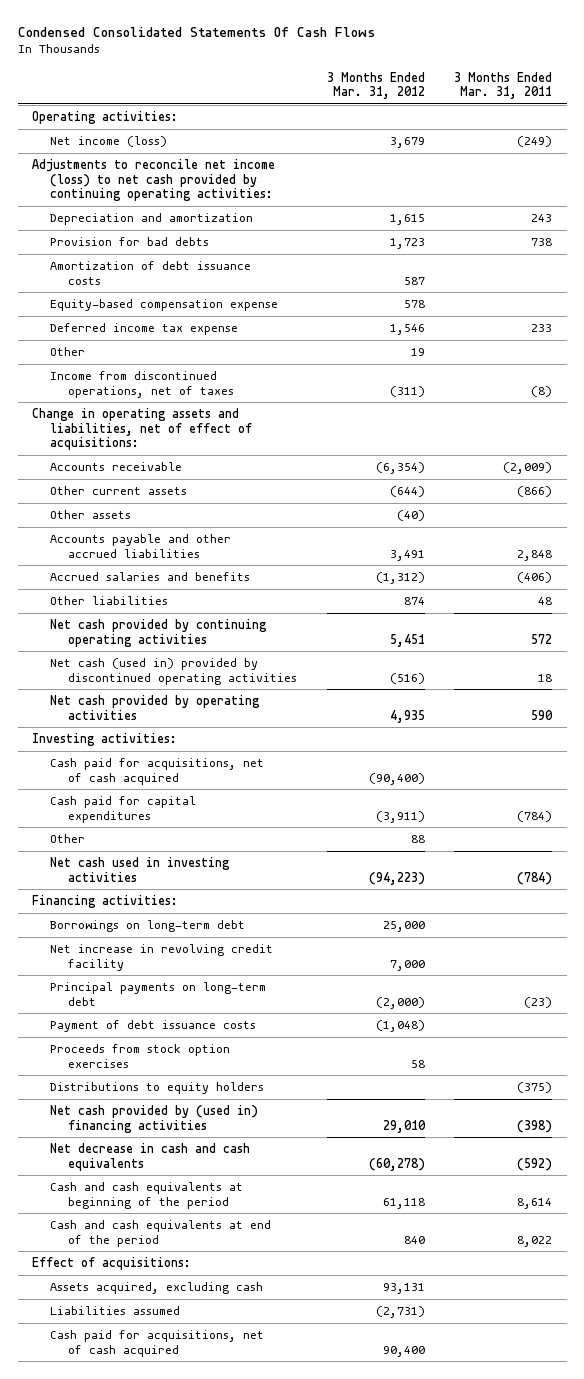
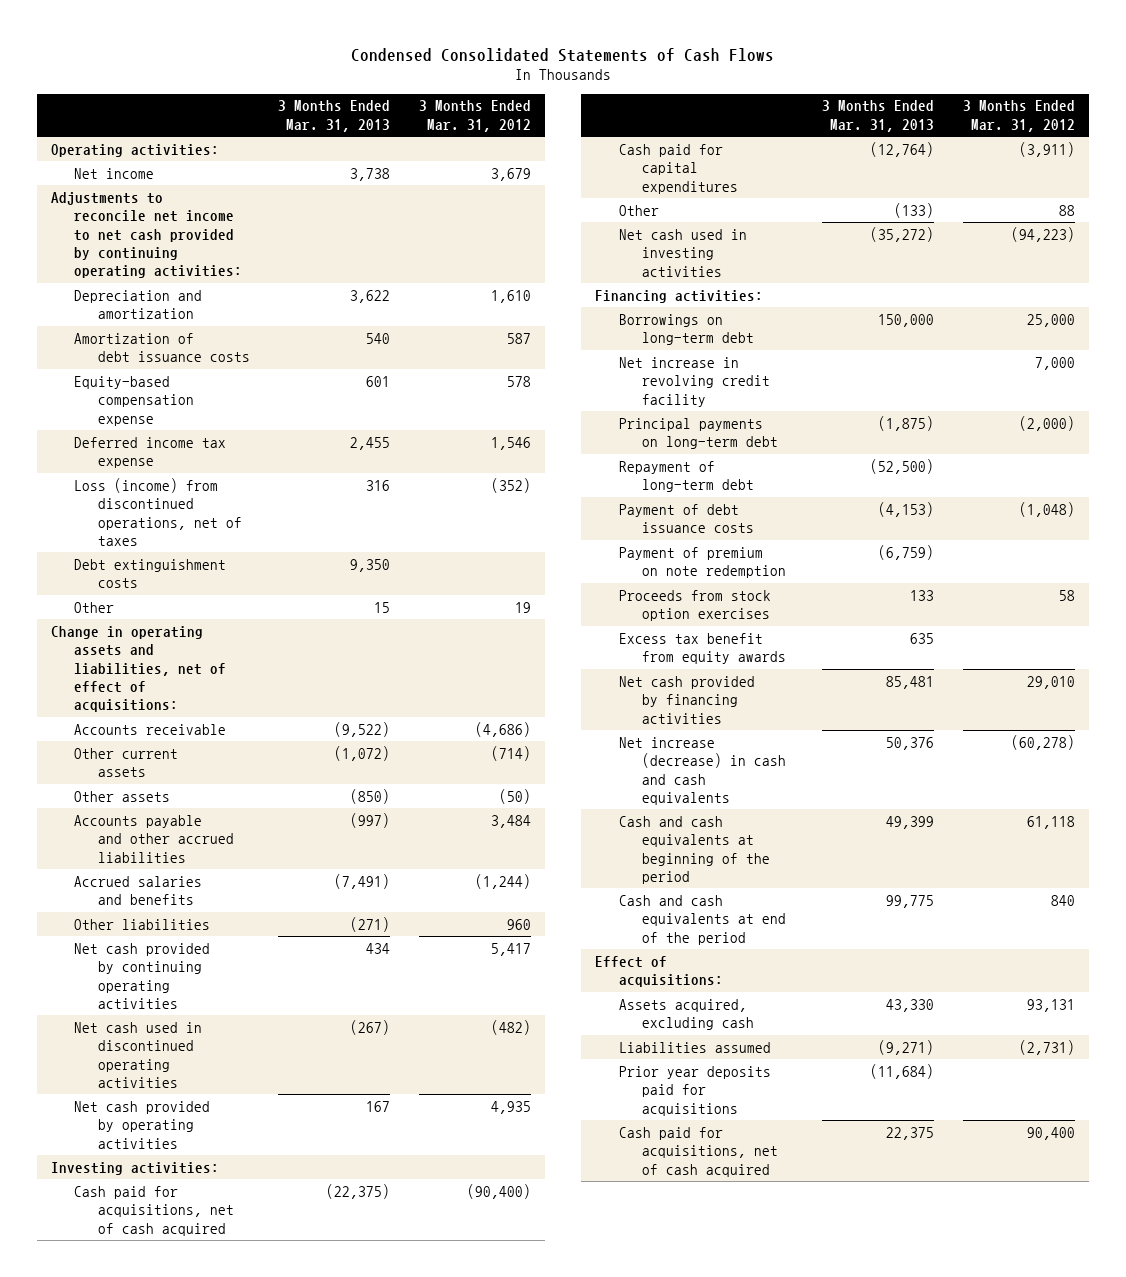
- Condensed Consolidated Statements Of Cash Flows
+ Condensed Consolidated Statements of Cash Flows
- | 3 Months Ended Mar. 31, 2012 | 3 Months Ended Mar. 31, 2011
+ | 3 Months Ended Mar. 31, 2013 | 3 Months Ended Mar. 31, 2012
- Net income (loss) | 3,679 | (249)
- Adjustments to reconcile net income (loss) to net cash provided by continuing operating activities:
- Depreciation and amortization | 1,615 | 243
- Provision for bad debts | 1,723 | 738
+ Net income | 3,738 | 3,679
+ Adjustments to reconcile net income to net cash provided by continuing operating activities:
+ Depreciation and amortization | 3,622 | 1,610
+ Loss (income) from discontinued operations, net of taxes | 316 | (352)
+ Debt extinguishment costs | 9,350 |
- Income from discontinued operations, net of taxes | (311) | (8)
- Accounts receivable | (6,354) | (2,009)
- Other current assets | (644) | (866)
- Other assets | (40) |
- Accounts payable and other accrued liabilities | 3,491 | 2,848
- Accrued salaries and benefits | (1,312) | (406)
- Other liabilities | 874 | 48
- Net cash provided by continuing operating activities | 5,451 | 572
- Net cash (used in) provided by discontinued operating activities | (516) | 18
+ Accounts receivable | (9,522) | (4,686)
+ Other current assets | (1,072) | (714)
+ Other assets | (850) | (50)
+ Accounts payable and other accrued liabilities | (997) | 3,484
+ Accrued salaries and benefits | (7,491) | (1,244)
+ Other liabilities | (271) | 960
+ Net cash provided by continuing operating activities | 434 | 5,417
+ Net cash used in discontinued operating activities | (267) | (482)
+ Repayment of long-term debt | (52,500) |
+ Payment of premium on note redemption | (6,759) |
- Distributions to equity holders | | (375)
- Net cash provided by (used in) financing activities | 29,010 | (398)
- Net decrease in cash and cash equivalents | (60,278) | (592)
+ Excess tax benefit from equity awards | 635 |
+ Net cash provided by financing activities | 85,481 | 29,010
+ Net increase (decrease) in cash and cash equivalents | 50,376 | (60,278)
+ Prior year deposits paid for acquisitions | (11,684) |

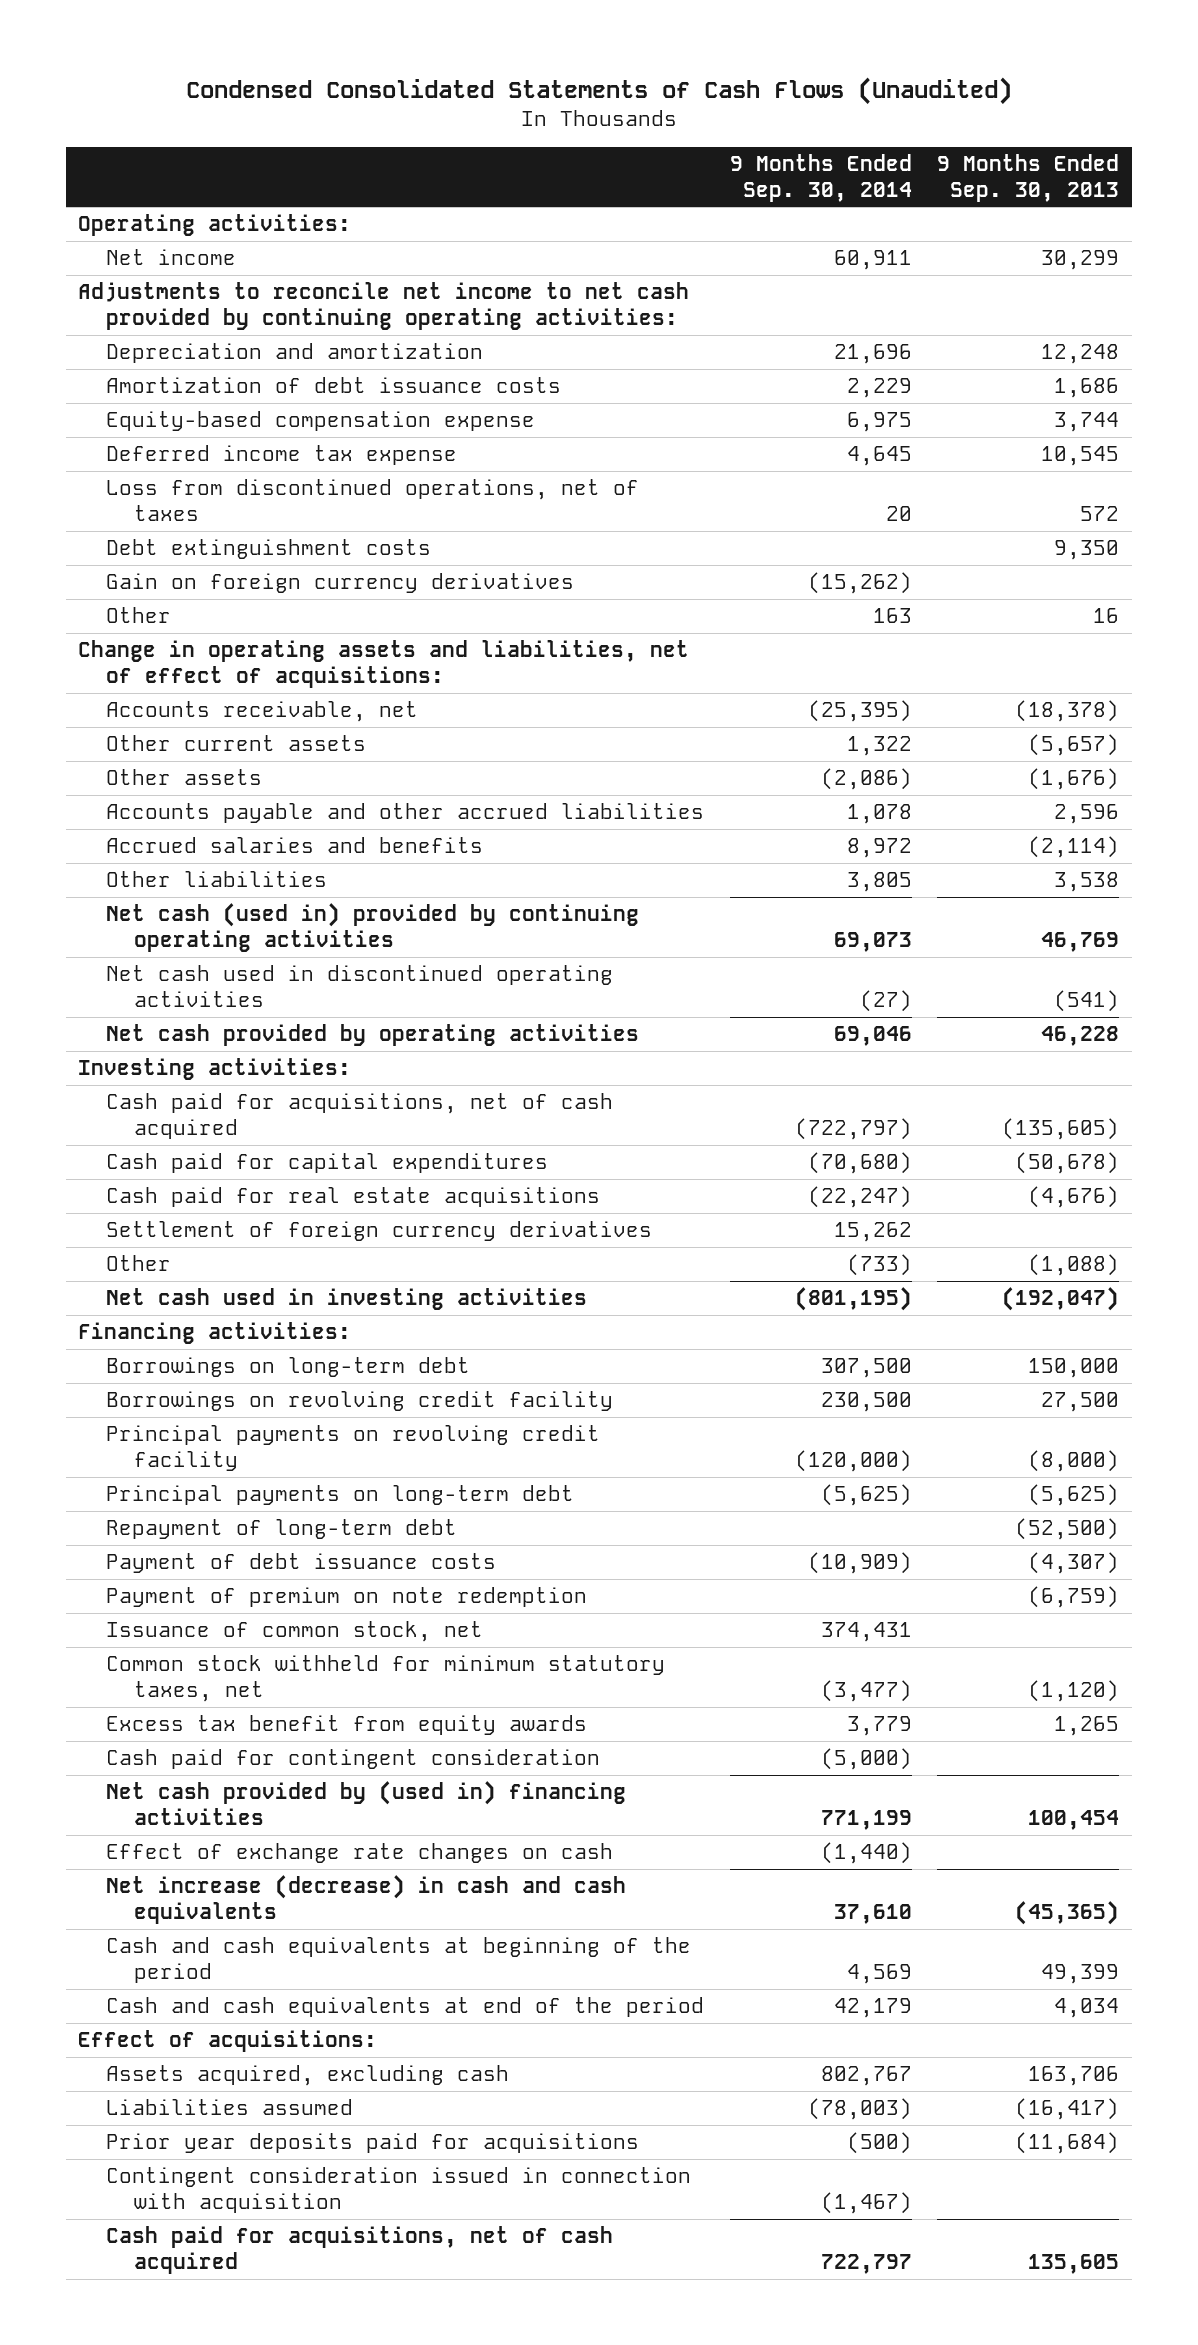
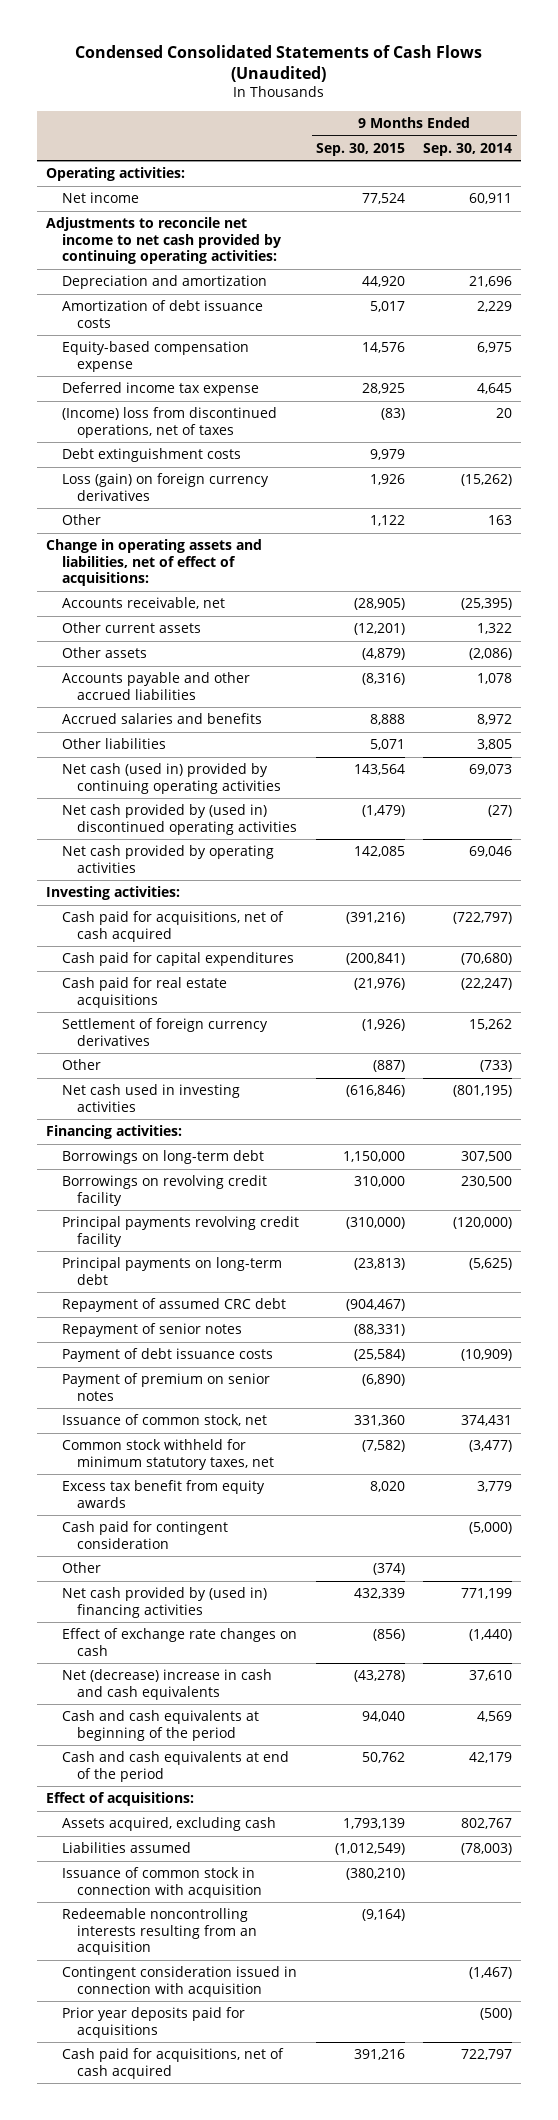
- | 9 Months Ended Sep. 30, 2014 | 9 Months Ended Sep. 30, 2013
+ | 9 Months Ended Sep. 30, 2015 | 9 Months Ended Sep. 30, 2014
- Loss from discontinued operations, net of taxes | 20 | 572
+ (Income) loss from discontinued operations, net of taxes | (83) | 20
- Gain on foreign currency derivatives | (15,262) |
+ Loss (gain) on foreign currency derivatives | 1,926 | (15,262)
- Net cash used in discontinued operating activities | (27) | (541)
+ Net cash provided by (used in) discontinued operating activities | (1,479) | (27)
- Principal payments on revolving credit facility | (120,000) | (8,000)
+ Principal payments revolving credit facility | (310,000) | (120,000)
- Repayment of long-term debt | | (52,500)
+ Repayment of assumed CRC debt | (904,467) |
+ Repayment of senior notes | (88,331) |
- Payment of premium on note redemption | | (6,759)
+ Payment of premium on senior notes | (6,890) |
+ Other | (374) |
- Net increase (decrease) in cash and cash equivalents | 37,610 | (45,365)
+ Net (decrease) increase in cash and cash equivalents | (43,278) | 37,610
+ Issuance of common stock in connection with acquisition | (380,210) |
+ Redeemable noncontrolling interests resulting from an acquisition | (9,164) |
moved down: Prior year deposits paid for acquisitions | | (500)

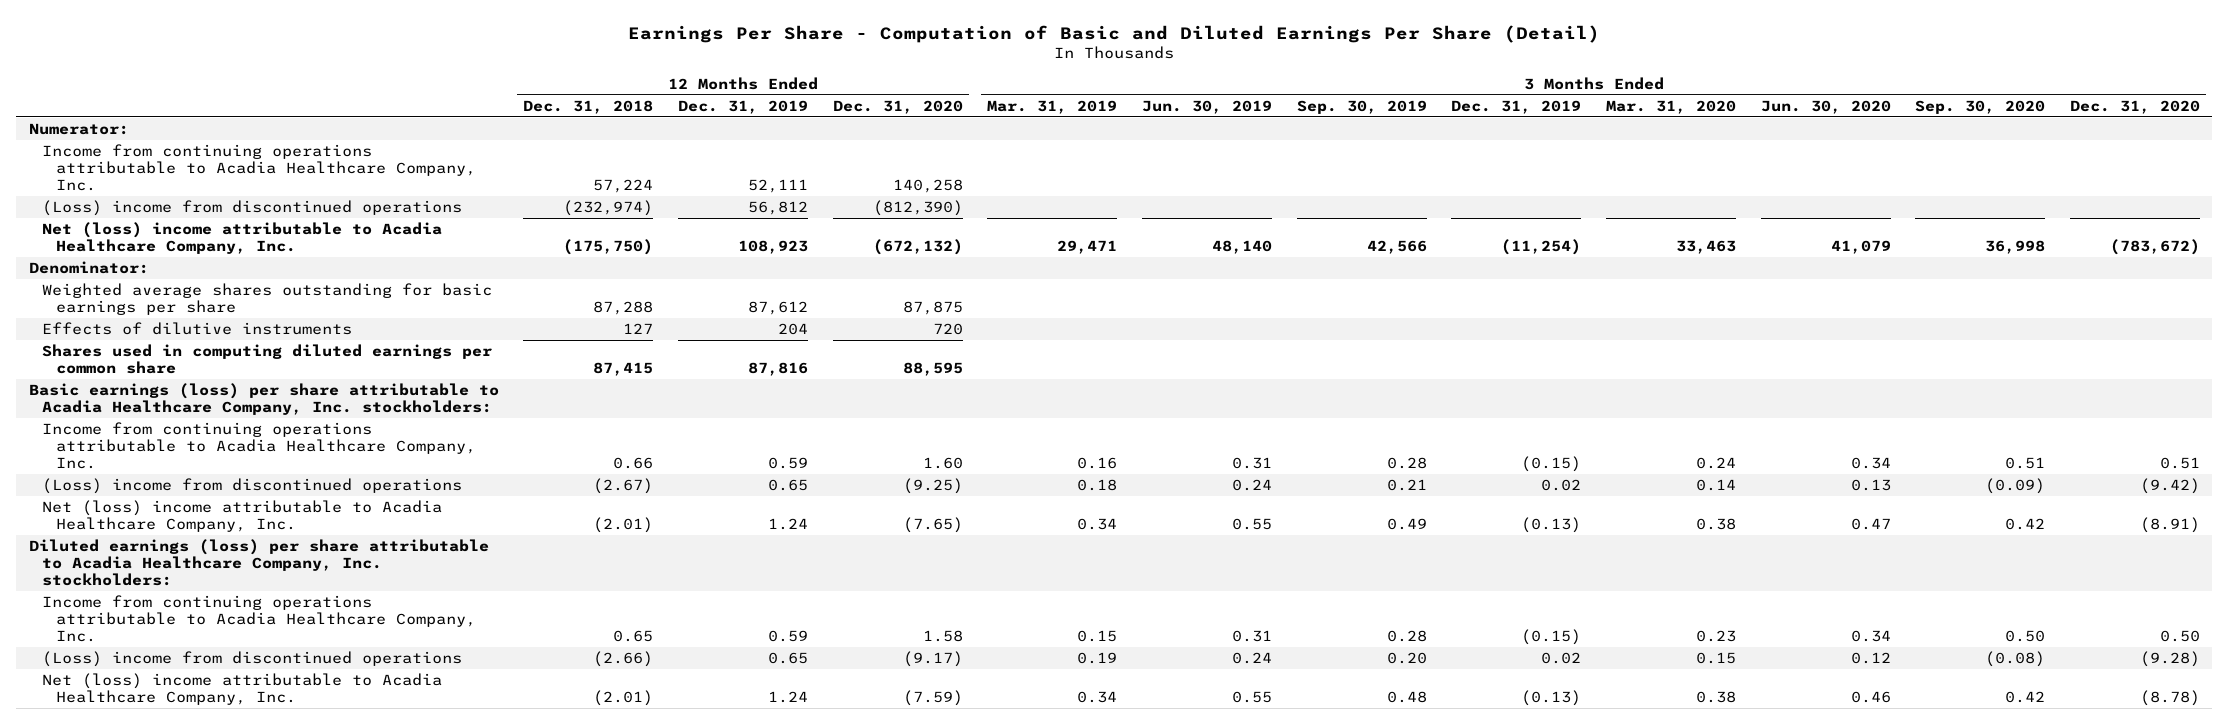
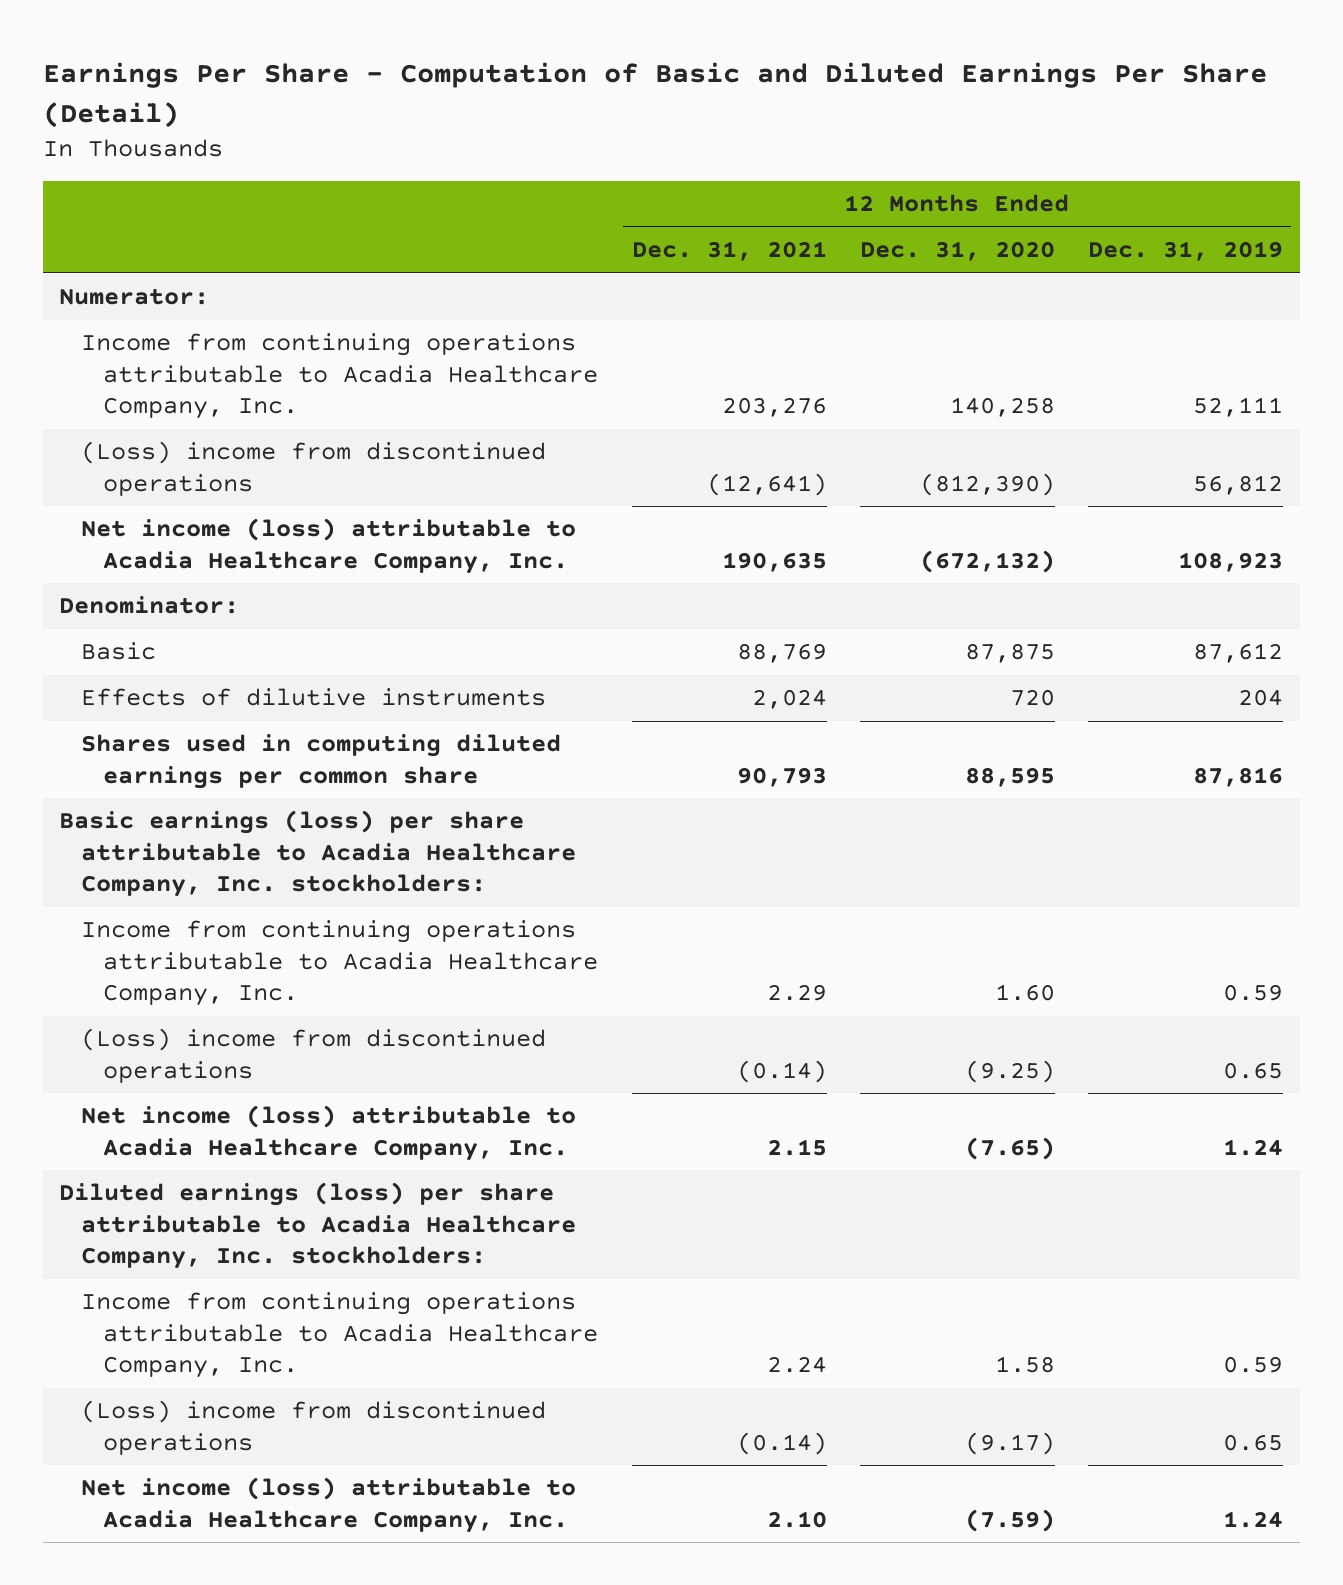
- | 12 Months Ended Dec. 31, 2018 | 12 Months Ended Dec. 31, 2019 | 12 Months Ended Dec. 31, 2020 | 3 Months Ended Mar. 31, 2019 | 3 Months Ended Jun. 30, 2019 | 3 Months Ended Sep. 30, 2019 | 3 Months Ended Dec. 31, 2019 | 3 Months Ended Mar. 31, 2020 | 3 Months Ended Jun. 30, 2020 | 3 Months Ended Sep. 30, 2020 | 3 Months Ended Dec. 31, 2020
+ | 12 Months Ended Dec. 31, 2021 | 12 Months Ended Dec. 31, 2020 | 12 Months Ended Dec. 31, 2019
- Net (loss) income attributable to Acadia Healthcare Company, Inc. | (175,750) | 108,923 | (672,132) | 29,471 | 48,140 | 42,566 | (11,254) | 33,463 | 41,079 | 36,998 | (783,672)
+ Net income (loss) attributable to Acadia Healthcare Company, Inc. | 190,635 | (672,132) | 108,923
- Weighted average shares outstanding for basic earnings per share | 87,288 | 87,612 | 87,875 | | | | | | | |
+ Basic | 88,769 | 87,875 | 87,612
- Net (loss) income attributable to Acadia Healthcare Company, Inc. | (2.01) | 1.24 | (7.65) | 0.34 | 0.55 | 0.49 | (0.13) | 0.38 | 0.47 | 0.42 | (8.91)
+ Net income (loss) attributable to Acadia Healthcare Company, Inc. | 2.15 | (7.65) | 1.24
- Net (loss) income attributable to Acadia Healthcare Company, Inc. | (2.01) | 1.24 | (7.59) | 0.34 | 0.55 | 0.48 | (0.13) | 0.38 | 0.46 | 0.42 | (8.78)
+ Net income (loss) attributable to Acadia Healthcare Company, Inc. | 2.10 | (7.59) | 1.24

